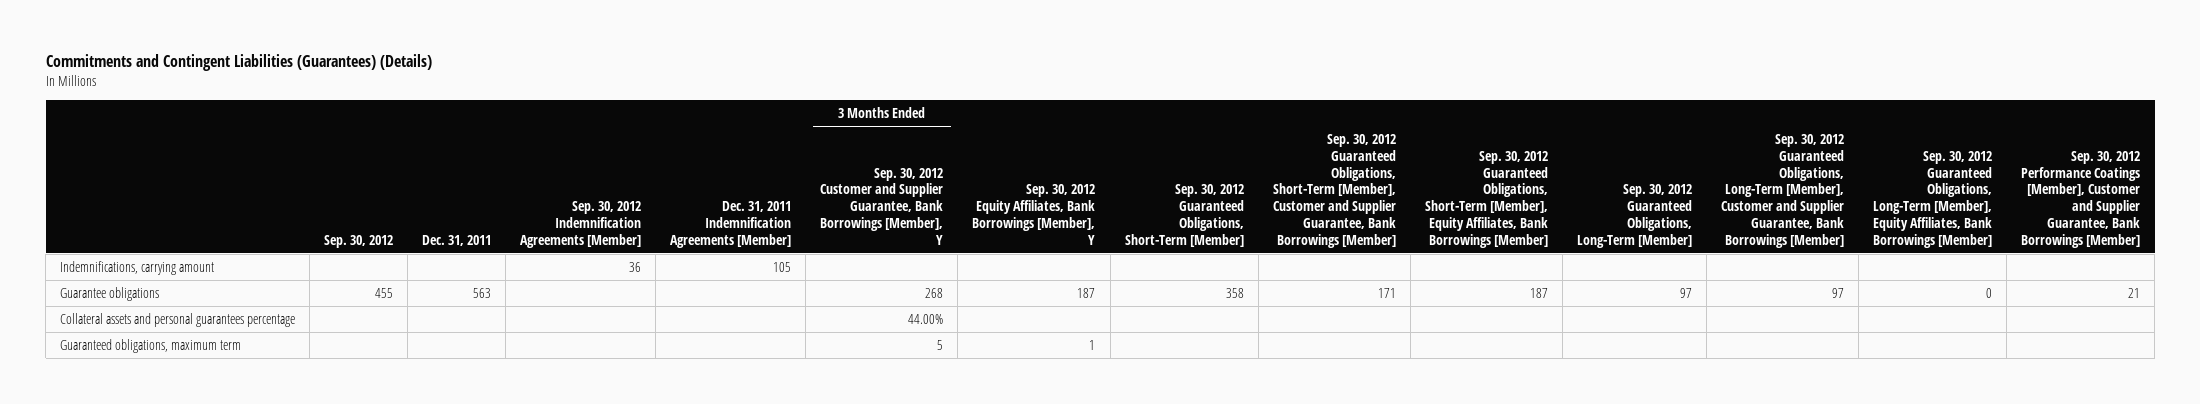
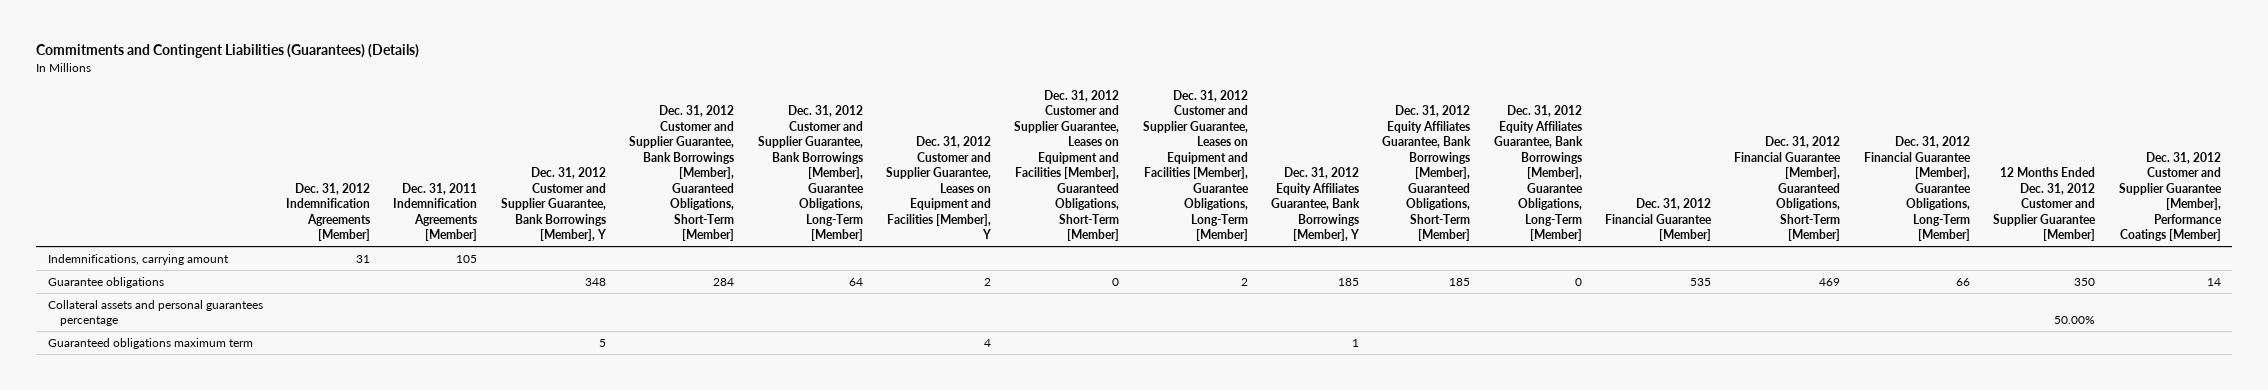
- | Sep. 30, 2012 | Dec. 31, 2011 | Sep. 30, 2012 Indemnification Agreements [Member] | Dec. 31, 2011 Indemnification Agreements [Member] | 3 Months Ended Sep. 30, 2012 Customer and Supplier Guarantee, Bank Borrowings [Member], Y | Sep. 30, 2012 Equity Affiliates, Bank Borrowings [Member], Y | Sep. 30, 2012 Guaranteed Obligations, Short-Term [Member] | Sep. 30, 2012 Guaranteed Obligations, Short-Term [Member], Customer and Supplier Guarantee, Bank Borrowings [Member] | Sep. 30, 2012 Guaranteed Obligations, Short-Term [Member], Equity Affiliates, Bank Borrowings [Member] | Sep. 30, 2012 Guaranteed Obligations, Long-Term [Member] | Sep. 30, 2012 Guaranteed Obligations, Long-Term [Member], Customer and Supplier Guarantee, Bank Borrowings [Member] | Sep. 30, 2012 Guaranteed Obligations, Long-Term [Member], Equity Affiliates, Bank Borrowings [Member] | Sep. 30, 2012 Performance Coatings [Member], Customer and Supplier Guarantee, Bank Borrowings [Member]
+ | Dec. 31, 2012 Indemnification Agreements [Member] | Dec. 31, 2011 Indemnification Agreements [Member] | Dec. 31, 2012 Customer and Supplier Guarantee, Bank Borrowings [Member], Y | Dec. 31, 2012 Customer and Supplier Guarantee, Bank Borrowings [Member], Guaranteed Obligations, Short-Term [Member] | Dec. 31, 2012 Customer and Supplier Guarantee, Bank Borrowings [Member], Guarantee Obligations, Long-Term [Member] | Dec. 31, 2012 Customer and Supplier Guarantee, Leases on Equipment and Facilities [Member], Y | Dec. 31, 2012 Customer and Supplier Guarantee, Leases on Equipment and Facilities [Member], Guaranteed Obligations, Short-Term [Member] | Dec. 31, 2012 Customer and Supplier Guarantee, Leases on Equipment and Facilities [Member], Guarantee Obligations, Long-Term [Member] | Dec. 31, 2012 Equity Affiliates Guarantee, Bank Borrowings [Member], Y | Dec. 31, 2012 Equity Affiliates Guarantee, Bank Borrowings [Member], Guaranteed Obligations, Short-Term [Member] | Dec. 31, 2012 Equity Affiliates Guarantee, Bank Borrowings [Member], Guarantee Obligations, Long-Term [Member] | Dec. 31, 2012 Financial Guarantee [Member] | Dec. 31, 2012 Financial Guarantee [Member], Guaranteed Obligations, Short-Term [Member] | Dec. 31, 2012 Financial Guarantee [Member], Guarantee Obligations, Long-Term [Member] | 12 Months Ended Dec. 31, 2012 Customer and Supplier Guarantee [Member] | Dec. 31, 2012 Customer and Supplier Guarantee [Member], Performance Coatings [Member]
- Guaranteed obligations, maximum term | | | | | 5 | 1 | | | | | | |
+ Guaranteed obligations maximum term | | | 5 | | | 4 | | | 1 | | | | | | |

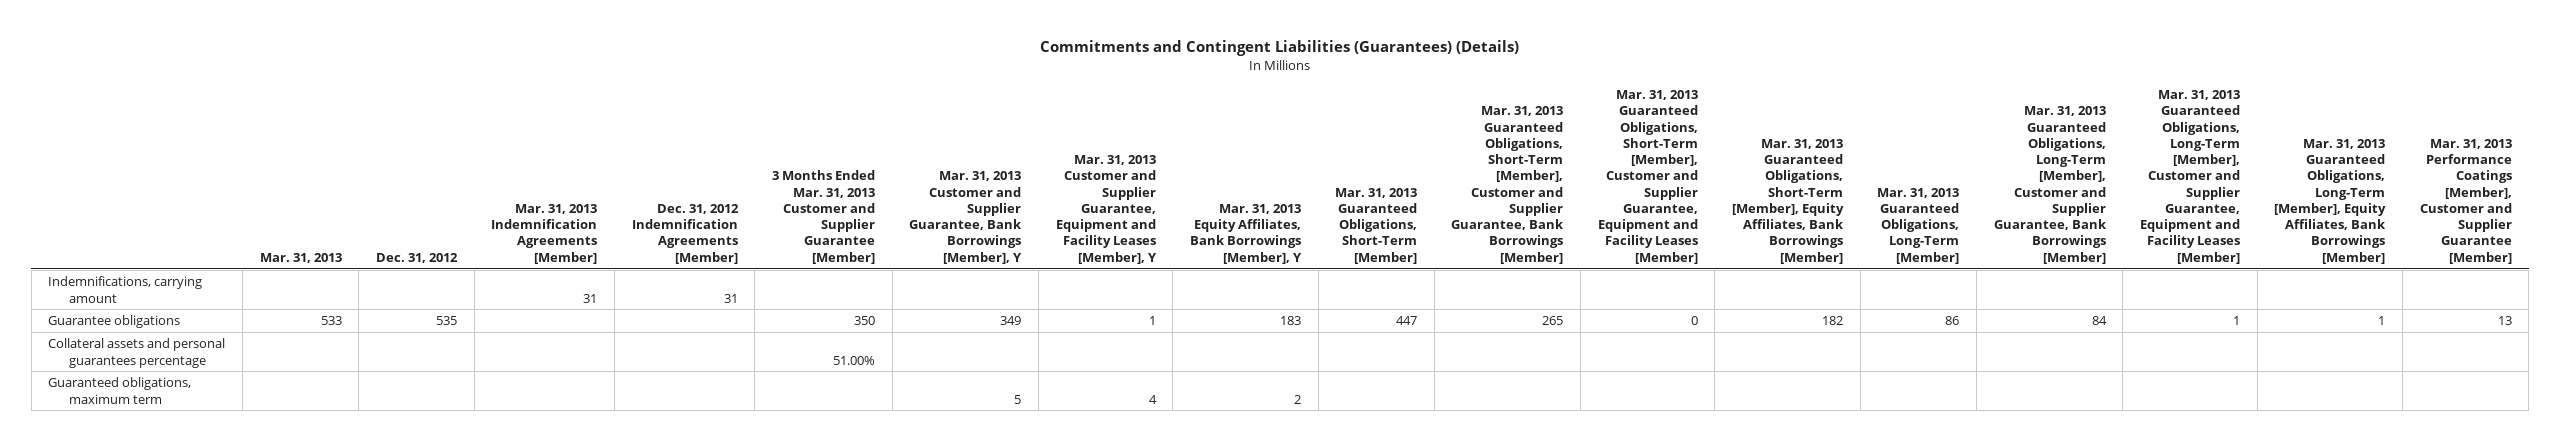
- | Dec. 31, 2012 Indemnification Agreements [Member] | Dec. 31, 2011 Indemnification Agreements [Member] | Dec. 31, 2012 Customer and Supplier Guarantee, Bank Borrowings [Member], Y | Dec. 31, 2012 Customer and Supplier Guarantee, Bank Borrowings [Member], Guaranteed Obligations, Short-Term [Member] | Dec. 31, 2012 Customer and Supplier Guarantee, Bank Borrowings [Member], Guarantee Obligations, Long-Term [Member] | Dec. 31, 2012 Customer and Supplier Guarantee, Leases on Equipment and Facilities [Member], Y | Dec. 31, 2012 Customer and Supplier Guarantee, Leases on Equipment and Facilities [Member], Guaranteed Obligations, Short-Term [Member] | Dec. 31, 2012 Customer and Supplier Guarantee, Leases on Equipment and Facilities [Member], Guarantee Obligations, Long-Term [Member] | Dec. 31, 2012 Equity Affiliates Guarantee, Bank Borrowings [Member], Y | Dec. 31, 2012 Equity Affiliates Guarantee, Bank Borrowings [Member], Guaranteed Obligations, Short-Term [Member] | Dec. 31, 2012 Equity Affiliates Guarantee, Bank Borrowings [Member], Guarantee Obligations, Long-Term [Member] | Dec. 31, 2012 Financial Guarantee [Member] | Dec. 31, 2012 Financial Guarantee [Member], Guaranteed Obligations, Short-Term [Member] | Dec. 31, 2012 Financial Guarantee [Member], Guarantee Obligations, Long-Term [Member] | 12 Months Ended Dec. 31, 2012 Customer and Supplier Guarantee [Member] | Dec. 31, 2012 Customer and Supplier Guarantee [Member], Performance Coatings [Member]
+ | Mar. 31, 2013 | Dec. 31, 2012 | Mar. 31, 2013 Indemnification Agreements [Member] | Dec. 31, 2012 Indemnification Agreements [Member] | 3 Months Ended Mar. 31, 2013 Customer and Supplier Guarantee [Member] | Mar. 31, 2013 Customer and Supplier Guarantee, Bank Borrowings [Member], Y | Mar. 31, 2013 Customer and Supplier Guarantee, Equipment and Facility Leases [Member], Y | Mar. 31, 2013 Equity Affiliates, Bank Borrowings [Member], Y | Mar. 31, 2013 Guaranteed Obligations, Short-Term [Member] | Mar. 31, 2013 Guaranteed Obligations, Short-Term [Member], Customer and Supplier Guarantee, Bank Borrowings [Member] | Mar. 31, 2013 Guaranteed Obligations, Short-Term [Member], Customer and Supplier Guarantee, Equipment and Facility Leases [Member] | Mar. 31, 2013 Guaranteed Obligations, Short-Term [Member], Equity Affiliates, Bank Borrowings [Member] | Mar. 31, 2013 Guaranteed Obligations, Long-Term [Member] | Mar. 31, 2013 Guaranteed Obligations, Long-Term [Member], Customer and Supplier Guarantee, Bank Borrowings [Member] | Mar. 31, 2013 Guaranteed Obligations, Long-Term [Member], Customer and Supplier Guarantee, Equipment and Facility Leases [Member] | Mar. 31, 2013 Guaranteed Obligations, Long-Term [Member], Equity Affiliates, Bank Borrowings [Member] | Mar. 31, 2013 Performance Coatings [Member], Customer and Supplier Guarantee [Member]
- Guaranteed obligations maximum term | | | 5 | | | 4 | | | 1 | | | | | | |
+ Guaranteed obligations, maximum term | | | | | | 5 | 4 | 2 | | | | | | | | |

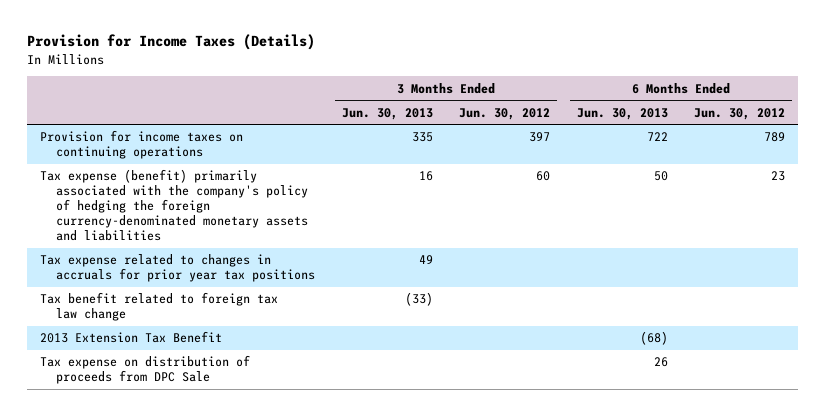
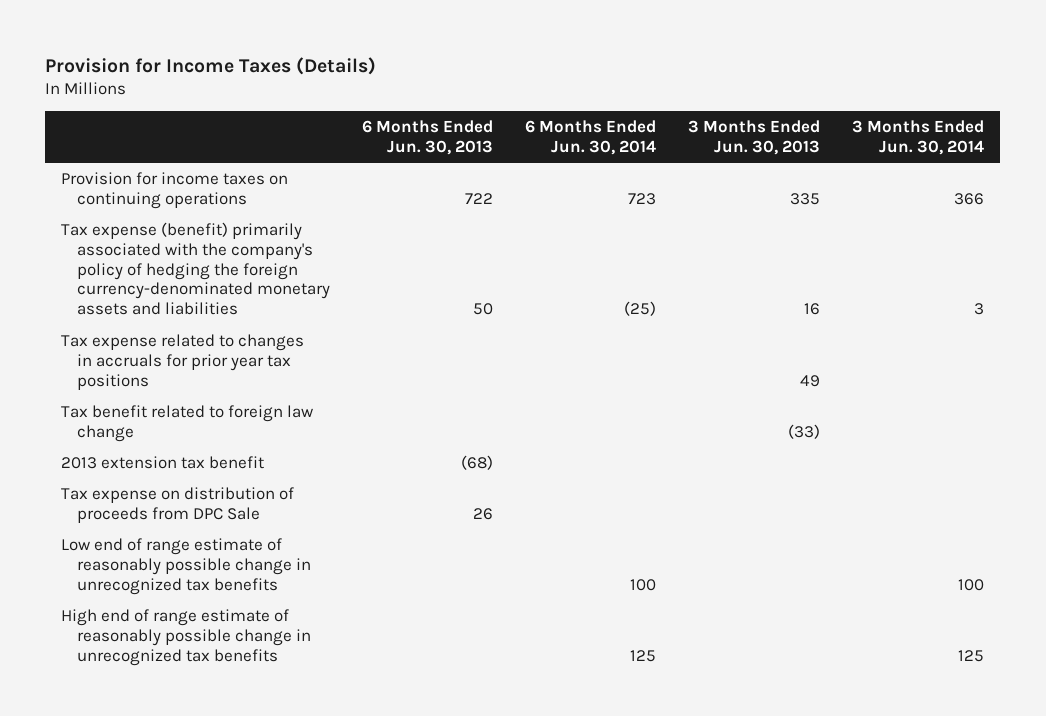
- | 3 Months Ended Jun. 30, 2013 | 3 Months Ended Jun. 30, 2012 | 6 Months Ended Jun. 30, 2013 | 6 Months Ended Jun. 30, 2012
+ | 6 Months Ended Jun. 30, 2013 | 6 Months Ended Jun. 30, 2014 | 3 Months Ended Jun. 30, 2013 | 3 Months Ended Jun. 30, 2014
- Tax benefit related to foreign tax law change | (33) | | |
- 2013 Extension Tax Benefit | | | (68) |
+ Tax benefit related to foreign law change | | | (33) |
+ 2013 extension tax benefit | (68) | | |
+ Low end of range estimate of reasonably possible change in unrecognized tax benefits | | 100 | | 100
+ High end of range estimate of reasonably possible change in unrecognized tax benefits | | 125 | | 125

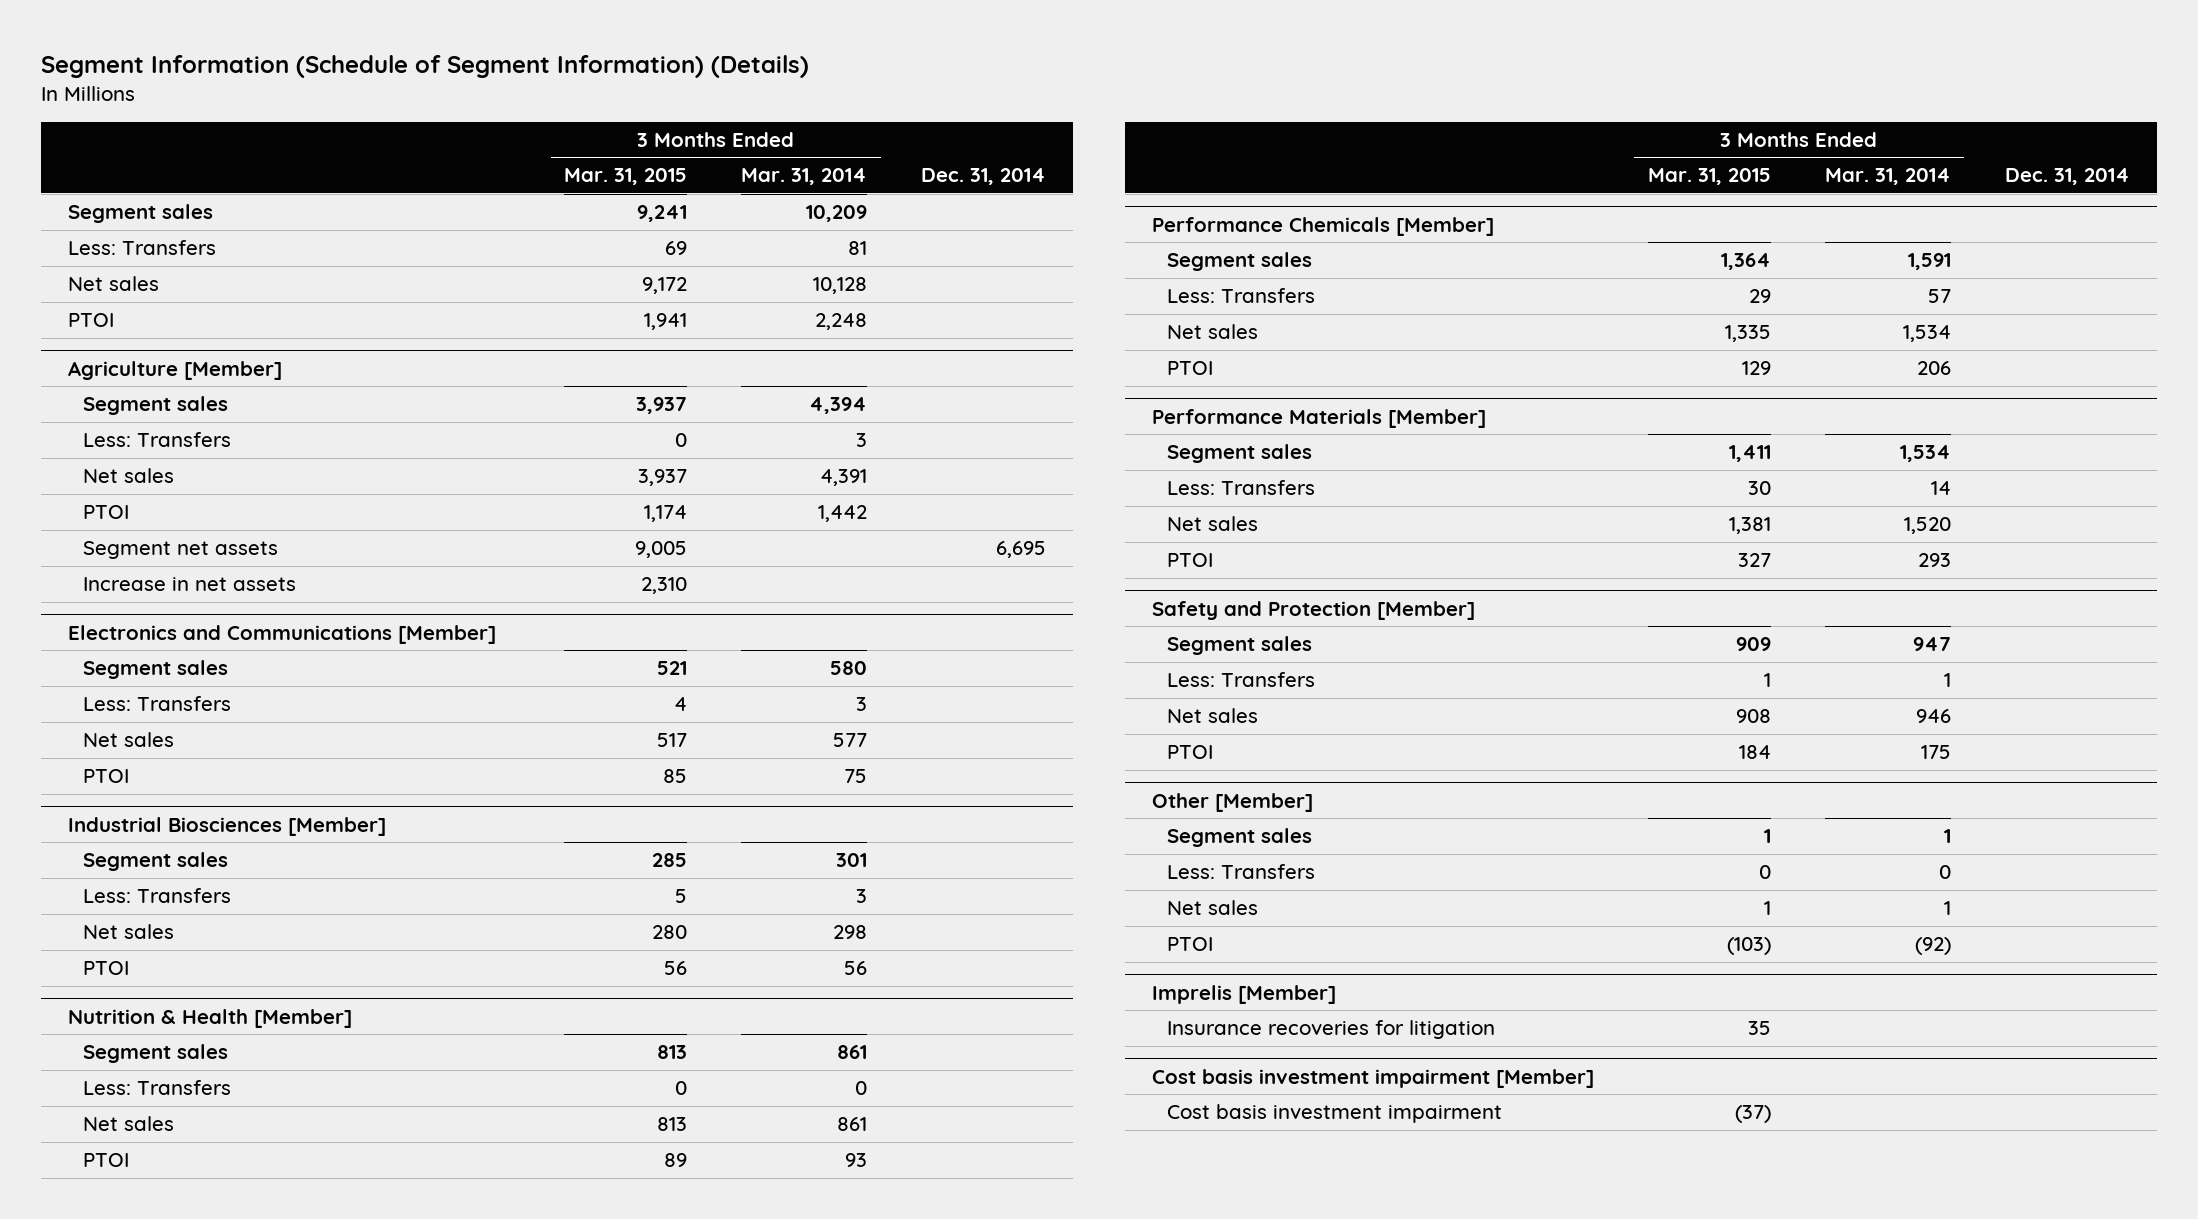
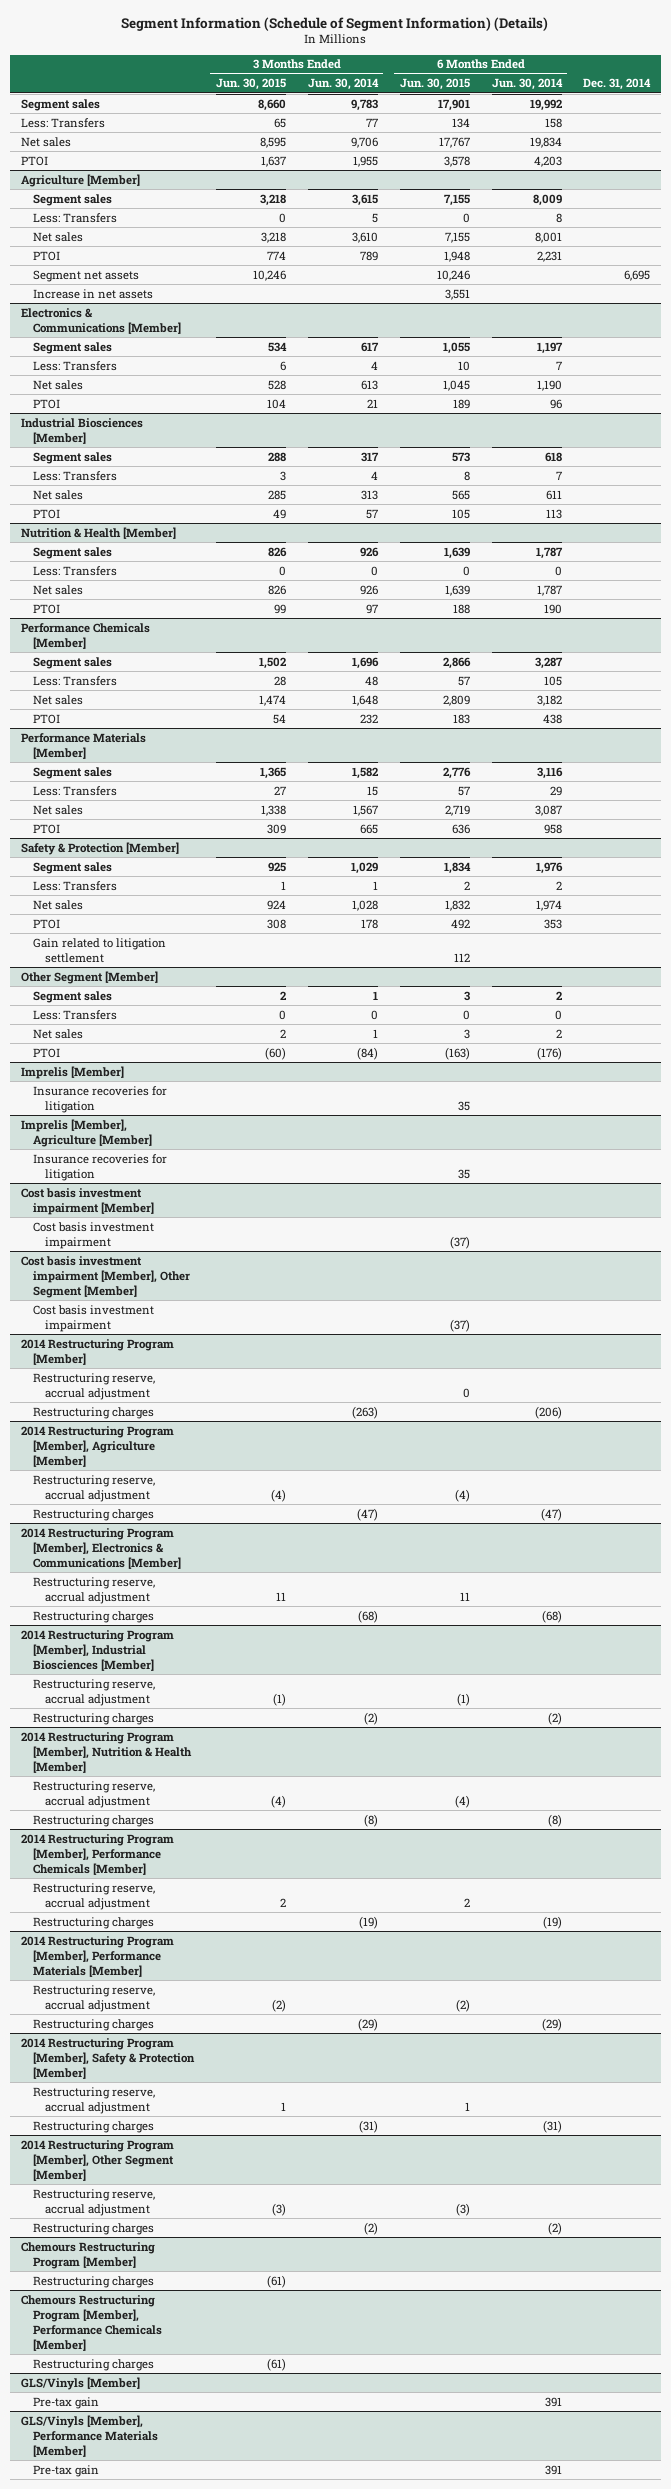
- | 3 Months Ended Mar. 31, 2015 | 3 Months Ended Mar. 31, 2014 | Dec. 31, 2014
+ | 3 Months Ended Jun. 30, 2015 | 3 Months Ended Jun. 30, 2014 | 6 Months Ended Jun. 30, 2015 | 6 Months Ended Jun. 30, 2014 | Dec. 31, 2014
- Electronics and Communications [Member]
+ Electronics & Communications [Member]
- Safety and Protection [Member]
+ Safety & Protection [Member]
- Other [Member]
+ Gain related to litigation settlement | | | 112 | |
+ Other Segment [Member]
+ Imprelis [Member], Agriculture [Member]
+ Insurance recoveries for litigation | | | 35 | |
+ Cost basis investment impairment [Member], Other Segment [Member]
+ Cost basis investment impairment | | | (37) | |
+ 2014 Restructuring Program [Member]
+ Restructuring reserve, accrual adjustment | | | 0 | |
+ Restructuring charges | | (263) | | (206) |
+ 2014 Restructuring Program [Member], Agriculture [Member]
+ Restructuring reserve, accrual adjustment | (4) | | (4) | |
+ Restructuring charges | | (47) | | (47) |
+ 2014 Restructuring Program [Member], Electronics & Communications [Member]
+ Restructuring reserve, accrual adjustment | 11 | | 11 | |
+ Restructuring charges | | (68) | | (68) |
+ 2014 Restructuring Program [Member], Industrial Biosciences [Member]
+ Restructuring reserve, accrual adjustment | (1) | | (1) | |
+ Restructuring charges | | (2) | | (2) |
+ 2014 Restructuring Program [Member], Nutrition & Health [Member]
+ Restructuring reserve, accrual adjustment | (4) | | (4) | |
+ Restructuring charges | | (8) | | (8) |
+ 2014 Restructuring Program [Member], Performance Chemicals [Member]
+ Restructuring reserve, accrual adjustment | 2 | | 2 | |
+ Restructuring charges | | (19) | | (19) |
+ 2014 Restructuring Program [Member], Performance Materials [Member]
+ Restructuring reserve, accrual adjustment | (2) | | (2) | |
+ Restructuring charges | | (29) | | (29) |
+ 2014 Restructuring Program [Member], Safety & Protection [Member]
+ Restructuring reserve, accrual adjustment | 1 | | 1 | |
+ Restructuring charges | | (31) | | (31) |
+ 2014 Restructuring Program [Member], Other Segment [Member]
+ Restructuring reserve, accrual adjustment | (3) | | (3) | |
+ Restructuring charges | | (2) | | (2) |
+ Chemours Restructuring Program [Member]
+ Restructuring charges | (61) | | | |
+ Chemours Restructuring Program [Member], Performance Chemicals [Member]
+ Restructuring charges | (61) | | | |
+ GLS/Vinyls [Member]
+ Pre-tax gain | | | | 391 |
+ GLS/Vinyls [Member], Performance Materials [Member]
+ Pre-tax gain | | | | 391 |

